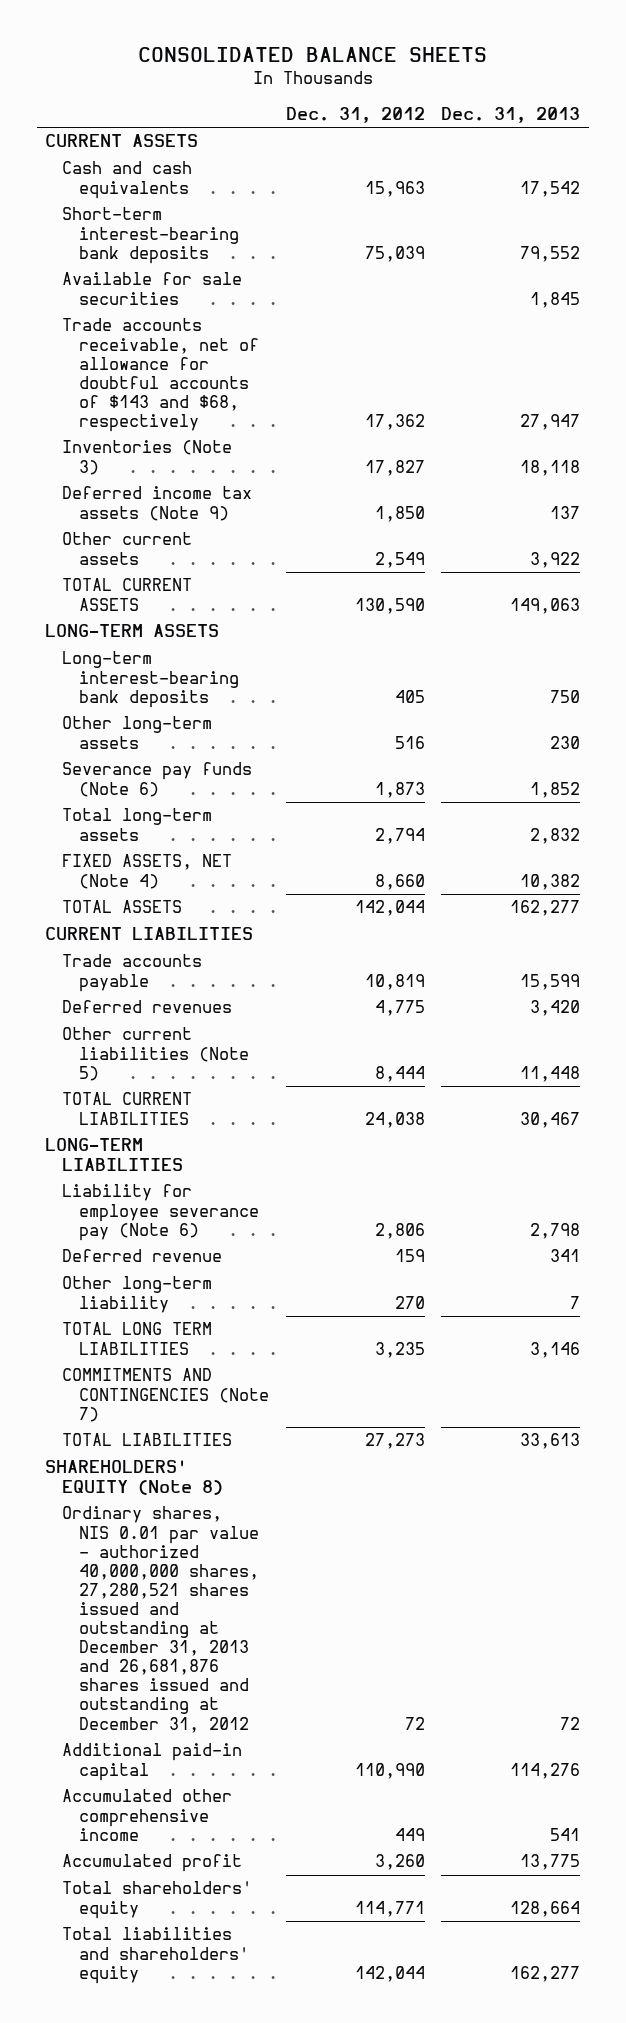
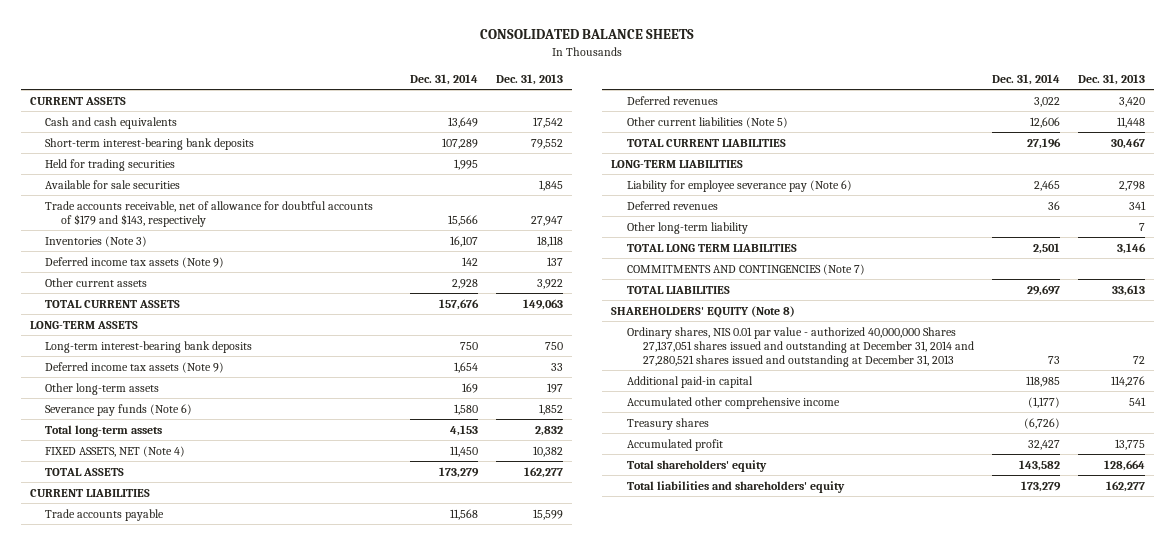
- | Dec. 31, 2012 | Dec. 31, 2013
+ | Dec. 31, 2014 | Dec. 31, 2013
+ Held for trading securities | 1,995 |
- Trade accounts receivable, net of allowance for doubtful accounts of $143 and $68, respectively | 17,362 | 27,947
+ Trade accounts receivable, net of allowance for doubtful accounts of $179 and $143, respectively | 15,566 | 27,947
- Other long-term assets | 516 | 230
+ Deferred income tax assets (Note 9) | 1,654 | 33
+ Other long-term assets | 169 | 197
- Deferred revenue | 159 | 341
+ Deferred revenues | 36 | 341
- Ordinary shares, NIS 0.01 par value - authorized 40,000,000 shares, 27,280,521 shares issued and outstanding at December 31, 2013 and 26,681,876 shares issued and outstanding at December 31, 2012 | 72 | 72
+ Ordinary shares, NIS 0.01 par value - authorized 40,000,000 Shares 27,137,051 shares issued and outstanding at December 31, 2014 and 27,280,521 shares issued and outstanding at December 31, 2013 | 73 | 72
+ Treasury shares | (6,726) |

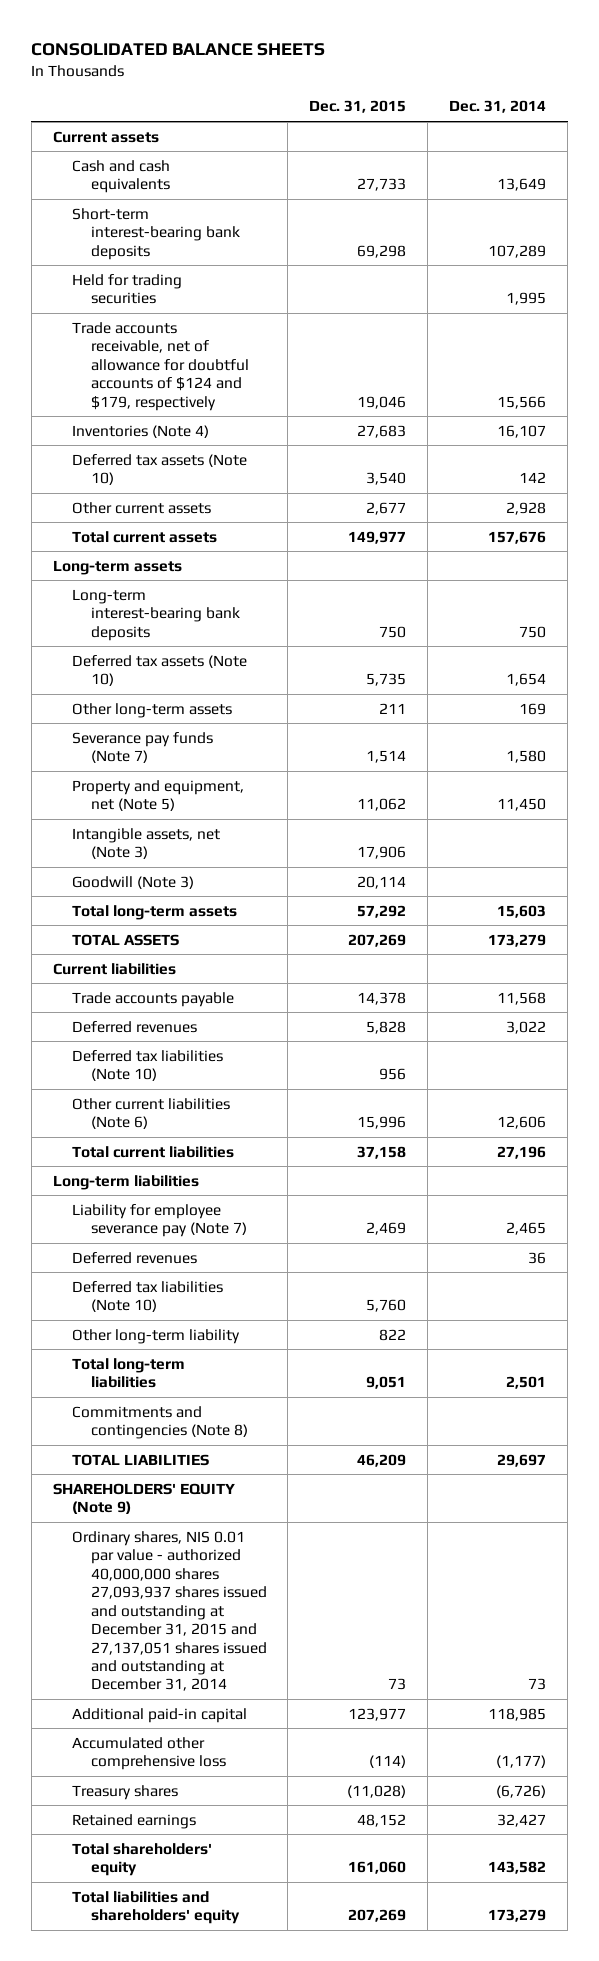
- | Dec. 31, 2014 | Dec. 31, 2013
+ | Dec. 31, 2015 | Dec. 31, 2014
- CURRENT ASSETS
+ Current assets
- Available for sale securities | | 1,845
- Trade accounts receivable, net of allowance for doubtful accounts of $179 and $143, respectively | 15,566 | 27,947
- Inventories (Note 3) | 16,107 | 18,118
- Deferred income tax assets (Note 9) | 142 | 137
+ Trade accounts receivable, net of allowance for doubtful accounts of $124 and $179, respectively | 19,046 | 15,566
+ Inventories (Note 4) | 27,683 | 16,107
+ Deferred tax assets (Note 10) | 3,540 | 142
- TOTAL CURRENT ASSETS | 157,676 | 149,063
- LONG-TERM ASSETS
+ Total current assets | 149,977 | 157,676
+ Long-term assets
- Deferred income tax assets (Note 9) | 1,654 | 33
+ Deferred tax assets (Note 10) | 5,735 | 1,654
- Severance pay funds (Note 6) | 1,580 | 1,852
- Total long-term assets | 4,153 | 2,832
- FIXED ASSETS, NET (Note 4) | 11,450 | 10,382
+ Severance pay funds (Note 7) | 1,514 | 1,580
+ Property and equipment, net (Note 5) | 11,062 | 11,450
+ Intangible assets, net (Note 3) | 17,906 |
+ Goodwill (Note 3) | 20,114 |
+ Total long-term assets | 57,292 | 15,603
- CURRENT LIABILITIES
+ Current liabilities
- Other current liabilities (Note 5) | 12,606 | 11,448
- TOTAL CURRENT LIABILITIES | 27,196 | 30,467
- LONG-TERM LIABILITIES
- Liability for employee severance pay (Note 6) | 2,465 | 2,798
+ Deferred tax liabilities (Note 10) | 956 |
+ Other current liabilities (Note 6) | 15,996 | 12,606
+ Total current liabilities | 37,158 | 27,196
+ Long-term liabilities
+ Liability for employee severance pay (Note 7) | 2,469 | 2,465
+ Deferred tax liabilities (Note 10) | 5,760 |
- TOTAL LONG TERM LIABILITIES | 2,501 | 3,146
- COMMITMENTS AND CONTINGENCIES (Note 7)
+ Total long-term liabilities | 9,051 | 2,501
+ Commitments and contingencies (Note 8)
- SHAREHOLDERS' EQUITY (Note 8)
- Ordinary shares, NIS 0.01 par value - authorized 40,000,000 Shares 27,137,051 shares issued and outstanding at December 31, 2014 and 27,280,521 shares issued and outstanding at December 31, 2013 | 73 | 72
+ SHAREHOLDERS' EQUITY (Note 9)
+ Ordinary shares, NIS 0.01 par value - authorized 40,000,000 shares 27,093,937 shares issued and outstanding at December 31, 2015 and 27,137,051 shares issued and outstanding at December 31, 2014 | 73 | 73
- Accumulated other comprehensive income | (1,177) | 541
+ Accumulated other comprehensive loss | (114) | (1,177)
- Accumulated profit | 32,427 | 13,775
+ Retained earnings | 48,152 | 32,427

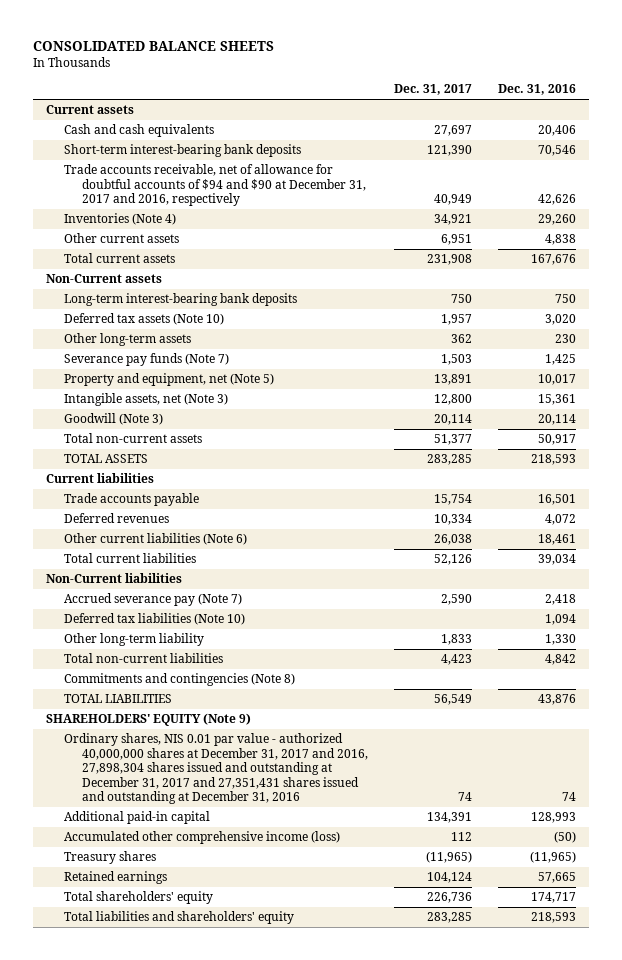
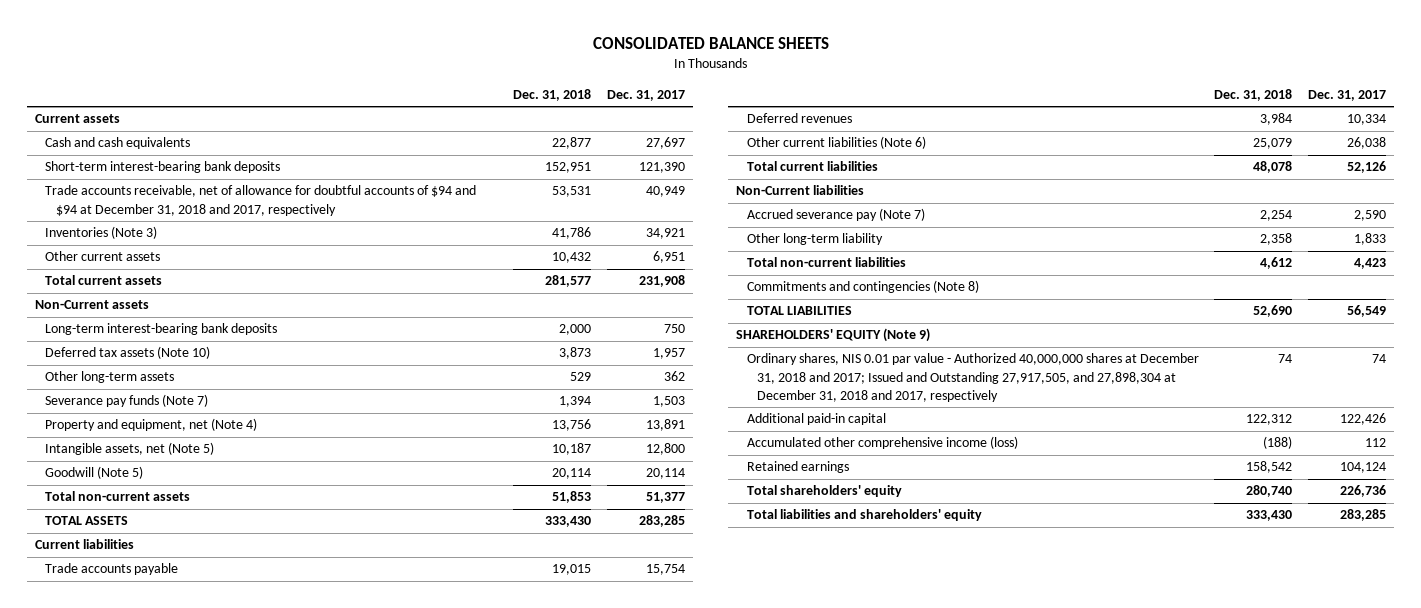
- | Dec. 31, 2017 | Dec. 31, 2016
+ | Dec. 31, 2018 | Dec. 31, 2017
- Trade accounts receivable, net of allowance for doubtful accounts of $94 and $90 at December 31, 2017 and 2016, respectively | 40,949 | 42,626
- Inventories (Note 4) | 34,921 | 29,260
+ Trade accounts receivable, net of allowance for doubtful accounts of $94 and $94 at December 31, 2018 and 2017, respectively | 53,531 | 40,949
+ Inventories (Note 3) | 41,786 | 34,921
- Property and equipment, net (Note 5) | 13,891 | 10,017
- Intangible assets, net (Note 3) | 12,800 | 15,361
- Goodwill (Note 3) | 20,114 | 20,114
+ Property and equipment, net (Note 4) | 13,756 | 13,891
+ Intangible assets, net (Note 5) | 10,187 | 12,800
+ Goodwill (Note 5) | 20,114 | 20,114
- Deferred tax liabilities (Note 10) | | 1,094
- Ordinary shares, NIS 0.01 par value - authorized 40,000,000 shares at December 31, 2017 and 2016, 27,898,304 shares issued and outstanding at December 31, 2017 and 27,351,431 shares issued and outstanding at December 31, 2016 | 74 | 74
- Additional paid-in capital | 134,391 | 128,993
+ Ordinary shares, NIS 0.01 par value - Authorized 40,000,000 shares at December 31, 2018 and 2017; Issued and Outstanding 27,917,505, and 27,898,304 at December 31, 2018 and 2017, respectively | 74 | 74
+ Additional paid-in capital | 122,312 | 122,426
- Treasury shares | (11,965) | (11,965)

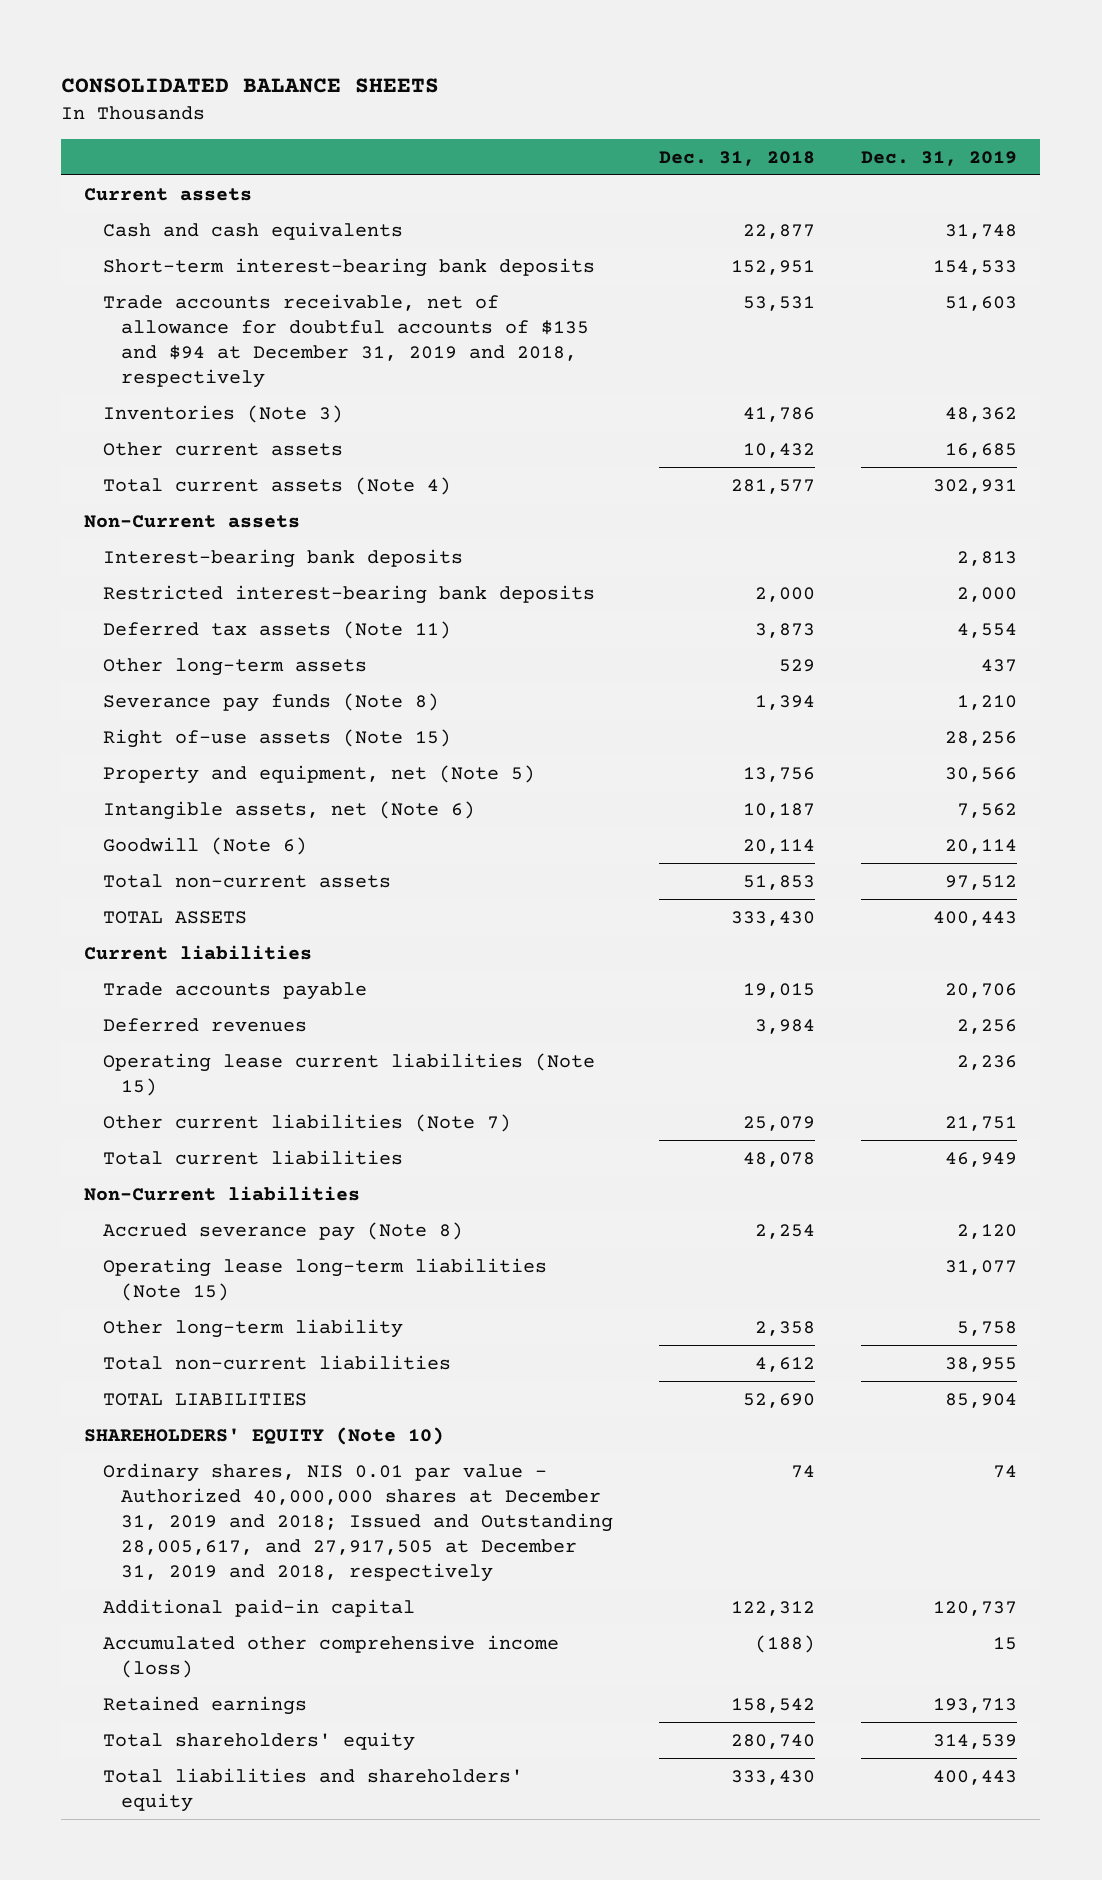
- | Dec. 31, 2018 | Dec. 31, 2017
+ | Dec. 31, 2018 | Dec. 31, 2019
- Trade accounts receivable, net of allowance for doubtful accounts of $94 and $94 at December 31, 2018 and 2017, respectively | 53,531 | 40,949
+ Trade accounts receivable, net of allowance for doubtful accounts of $135 and $94 at December 31, 2019 and 2018, respectively | 53,531 | 51,603
- Total current assets | 281,577 | 231,908
+ Total current assets (Note 4) | 281,577 | 302,931
- Long-term interest-bearing bank deposits | 2,000 | 750
- Deferred tax assets (Note 10) | 3,873 | 1,957
+ Interest-bearing bank deposits | | 2,813
+ Restricted interest-bearing bank deposits | 2,000 | 2,000
+ Deferred tax assets (Note 11) | 3,873 | 4,554
- Severance pay funds (Note 7) | 1,394 | 1,503
- Property and equipment, net (Note 4) | 13,756 | 13,891
- Intangible assets, net (Note 5) | 10,187 | 12,800
- Goodwill (Note 5) | 20,114 | 20,114
+ Severance pay funds (Note 8) | 1,394 | 1,210
+ Right of-use assets (Note 15) | | 28,256
+ Property and equipment, net (Note 5) | 13,756 | 30,566
+ Intangible assets, net (Note 6) | 10,187 | 7,562
+ Goodwill (Note 6) | 20,114 | 20,114
- Other current liabilities (Note 6) | 25,079 | 26,038
+ Operating lease current liabilities (Note 15) | | 2,236
+ Other current liabilities (Note 7) | 25,079 | 21,751
- Accrued severance pay (Note 7) | 2,254 | 2,590
+ Accrued severance pay (Note 8) | 2,254 | 2,120
+ Operating lease long-term liabilities (Note 15) | | 31,077
- Commitments and contingencies (Note 8)
- SHAREHOLDERS' EQUITY (Note 9)
- Ordinary shares, NIS 0.01 par value - Authorized 40,000,000 shares at December 31, 2018 and 2017; Issued and Outstanding 27,917,505, and 27,898,304 at December 31, 2018 and 2017, respectively | 74 | 74
+ SHAREHOLDERS' EQUITY (Note 10)
+ Ordinary shares, NIS 0.01 par value - Authorized 40,000,000 shares at December 31, 2019 and 2018; Issued and Outstanding 28,005,617, and 27,917,505 at December 31, 2019 and 2018, respectively | 74 | 74

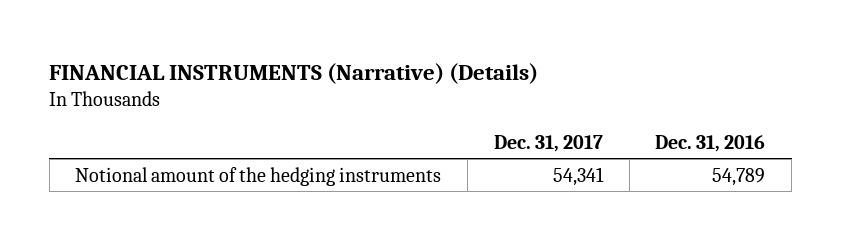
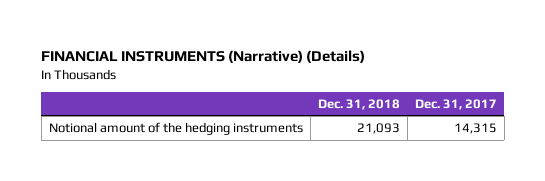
- | Dec. 31, 2017 | Dec. 31, 2016
+ | Dec. 31, 2018 | Dec. 31, 2017
- Notional amount of the hedging instruments | 54,341 | 54,789
+ Notional amount of the hedging instruments | 21,093 | 14,315

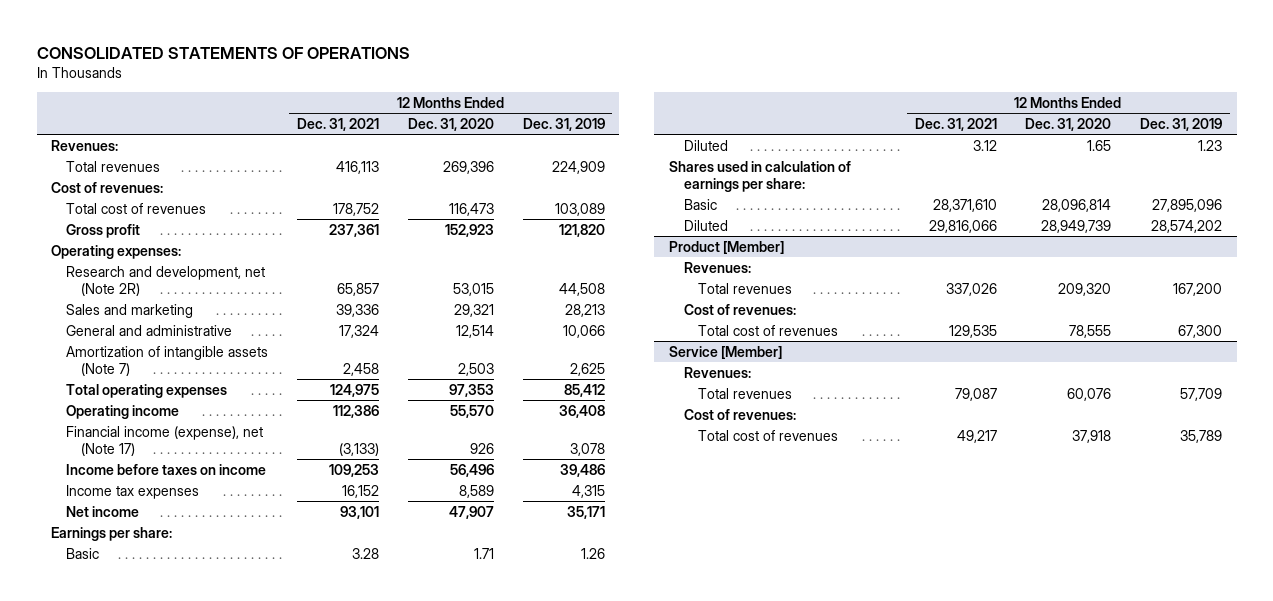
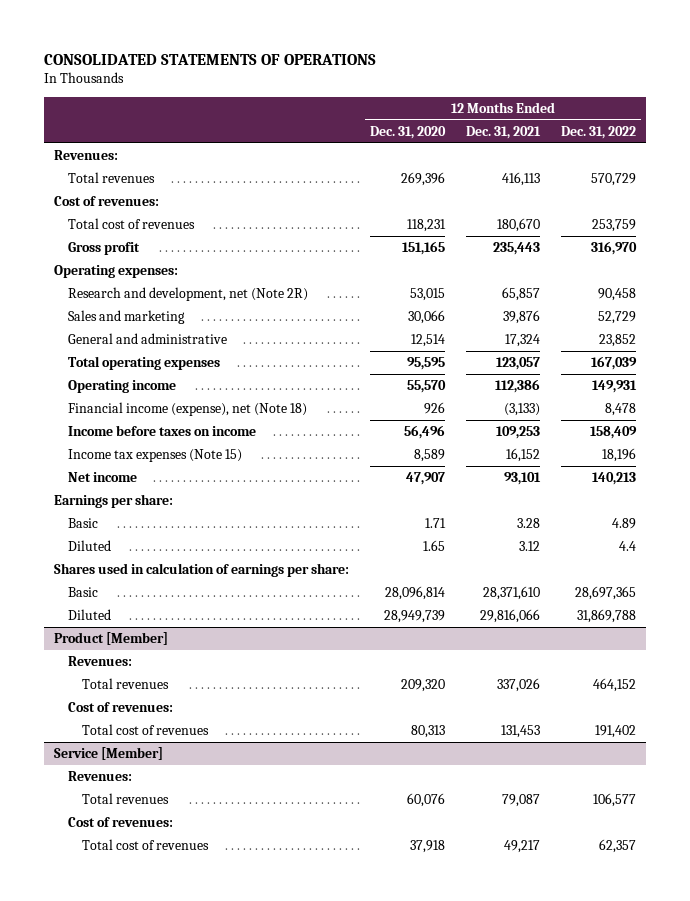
- | 12 Months Ended Dec. 31, 2021 | 12 Months Ended Dec. 31, 2020 | 12 Months Ended Dec. 31, 2019
+ | 12 Months Ended Dec. 31, 2020 | 12 Months Ended Dec. 31, 2021 | 12 Months Ended Dec. 31, 2022
- Total cost of revenues | 178,752 | 116,473 | 103,089
- Gross profit | 237,361 | 152,923 | 121,820
+ Total cost of revenues | 118,231 | 180,670 | 253,759
+ Gross profit | 151,165 | 235,443 | 316,970
- Sales and marketing | 39,336 | 29,321 | 28,213
+ Sales and marketing | 30,066 | 39,876 | 52,729
- Amortization of intangible assets (Note 7) | 2,458 | 2,503 | 2,625
- Total operating expenses | 124,975 | 97,353 | 85,412
+ Total operating expenses | 95,595 | 123,057 | 167,039
- Financial income (expense), net (Note 17) | (3,133) | 926 | 3,078
+ Financial income (expense), net (Note 18) | 926 | (3,133) | 8,478
- Income tax expenses | 16,152 | 8,589 | 4,315
+ Income tax expenses (Note 15) | 8,589 | 16,152 | 18,196
@ Product [Member]
- Total cost of revenues | 129,535 | 78,555 | 67,300
+ Total cost of revenues | 80,313 | 131,453 | 191,402

